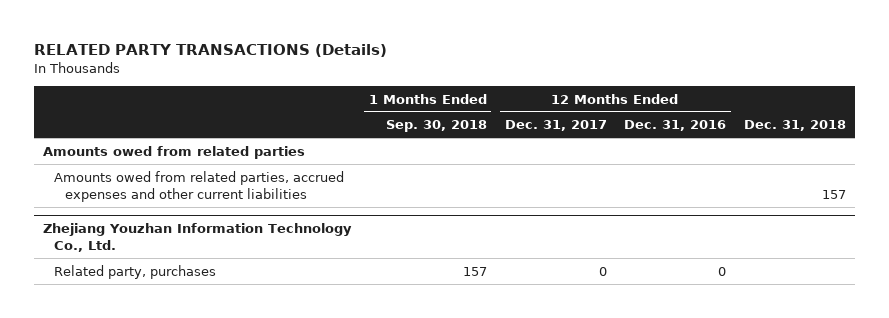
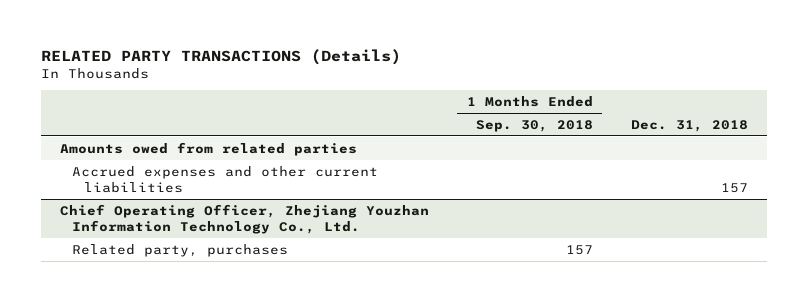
- | 1 Months Ended Sep. 30, 2018 | 12 Months Ended Dec. 31, 2017 | 12 Months Ended Dec. 31, 2016 | Dec. 31, 2018
+ | 1 Months Ended Sep. 30, 2018 | Dec. 31, 2018
- Amounts owed from related parties, accrued expenses and other current liabilities | | | | 157
- Zhejiang Youzhan Information Technology Co., Ltd.
+ Accrued expenses and other current liabilities | | 157
+ Chief Operating Officer, Zhejiang Youzhan Information Technology Co., Ltd.

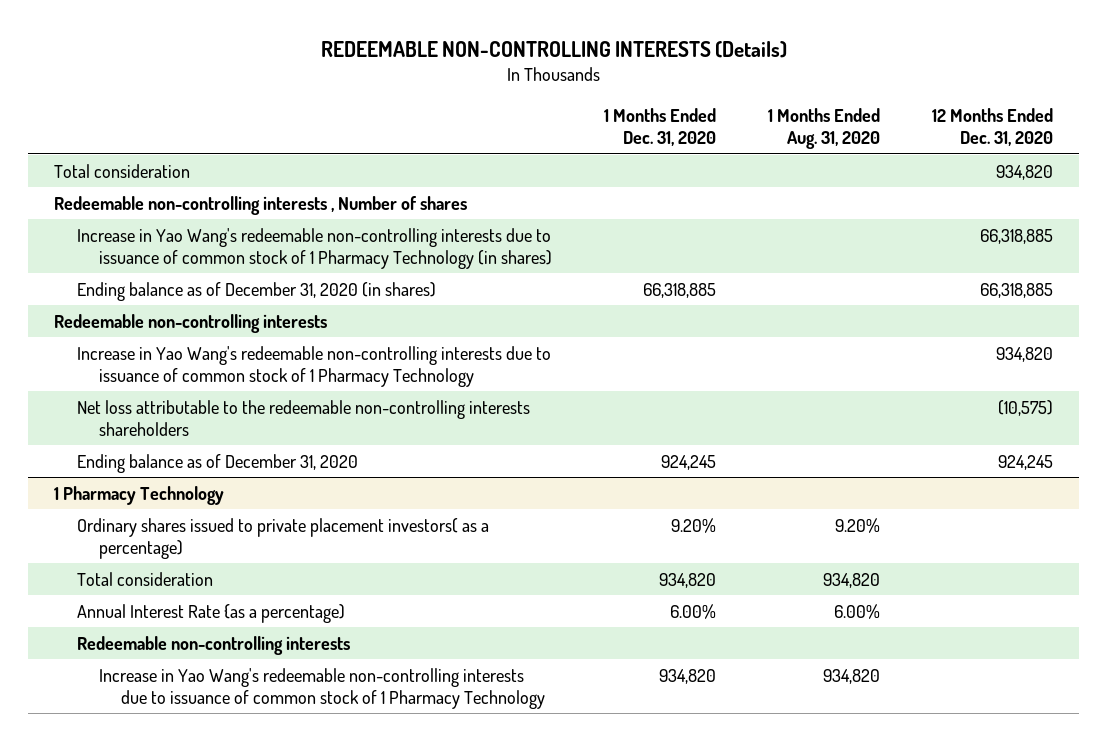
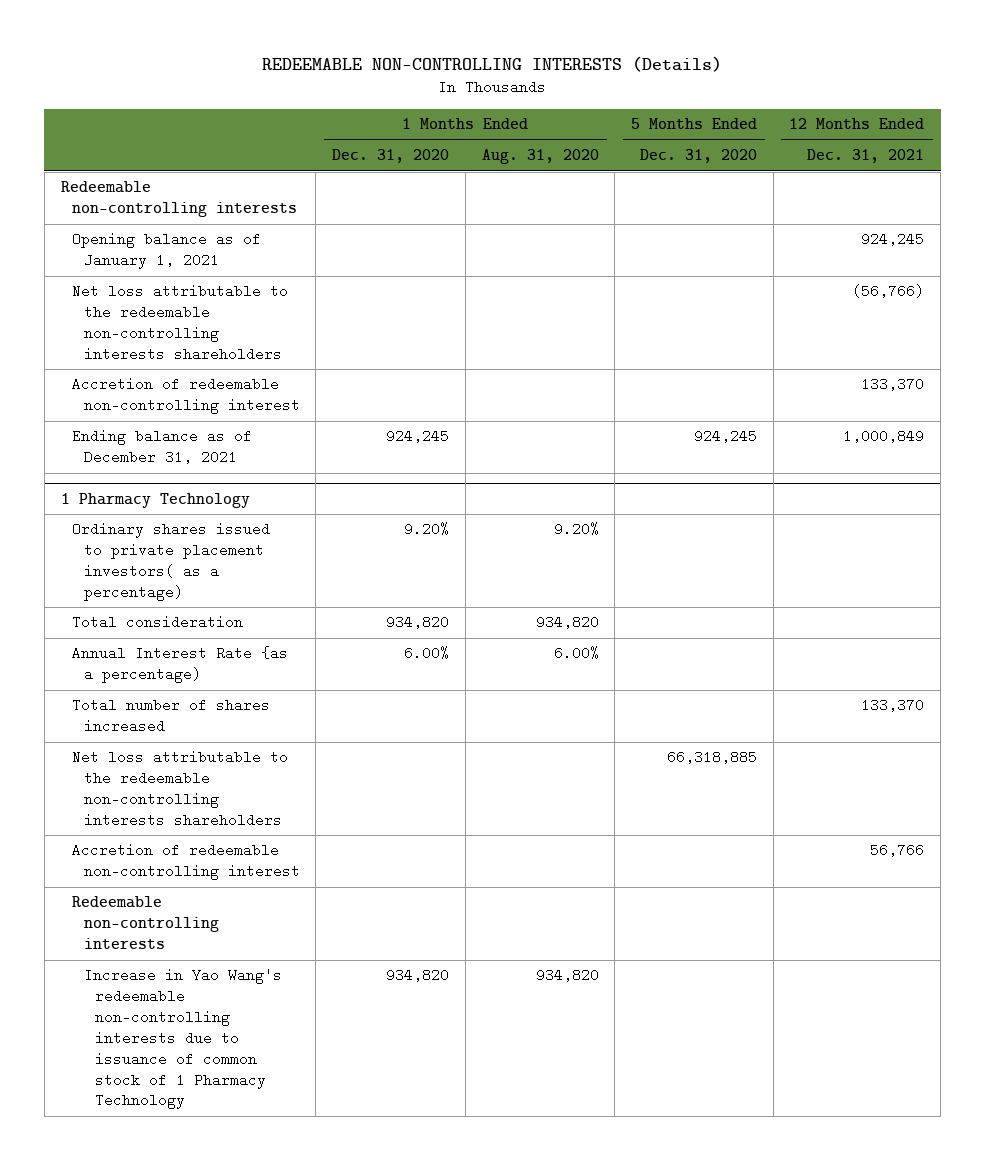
- | 1 Months Ended Dec. 31, 2020 | 1 Months Ended Aug. 31, 2020 | 12 Months Ended Dec. 31, 2020
+ | 1 Months Ended Dec. 31, 2020 | 1 Months Ended Aug. 31, 2020 | 5 Months Ended Dec. 31, 2020 | 12 Months Ended Dec. 31, 2021
- Total consideration | | | 934,820
- Redeemable non-controlling interests , Number of shares
- Increase in Yao Wang's redeemable non-controlling interests due to issuance of common stock of 1 Pharmacy Technology (in shares) | | | 66,318,885
- Ending balance as of December 31, 2020 (in shares) | 66,318,885 | | 66,318,885
- Increase in Yao Wang's redeemable non-controlling interests due to issuance of common stock of 1 Pharmacy Technology | | | 934,820
+ Opening balance as of January 1, 2021 | | | | 924,245
- Ending balance as of December 31, 2020 | 924,245 | | 924,245
+ Accretion of redeemable non-controlling interest | | | | 133,370
+ Ending balance as of December 31, 2021 | 924,245 | | 924,245 | 1,000,849
@ 1 Pharmacy Technology
+ Total number of shares increased | | | | 133,370
+ Net loss attributable to the redeemable non-controlling interests shareholders | | | 66,318,885 |
+ Accretion of redeemable non-controlling interest | | | | 56,766

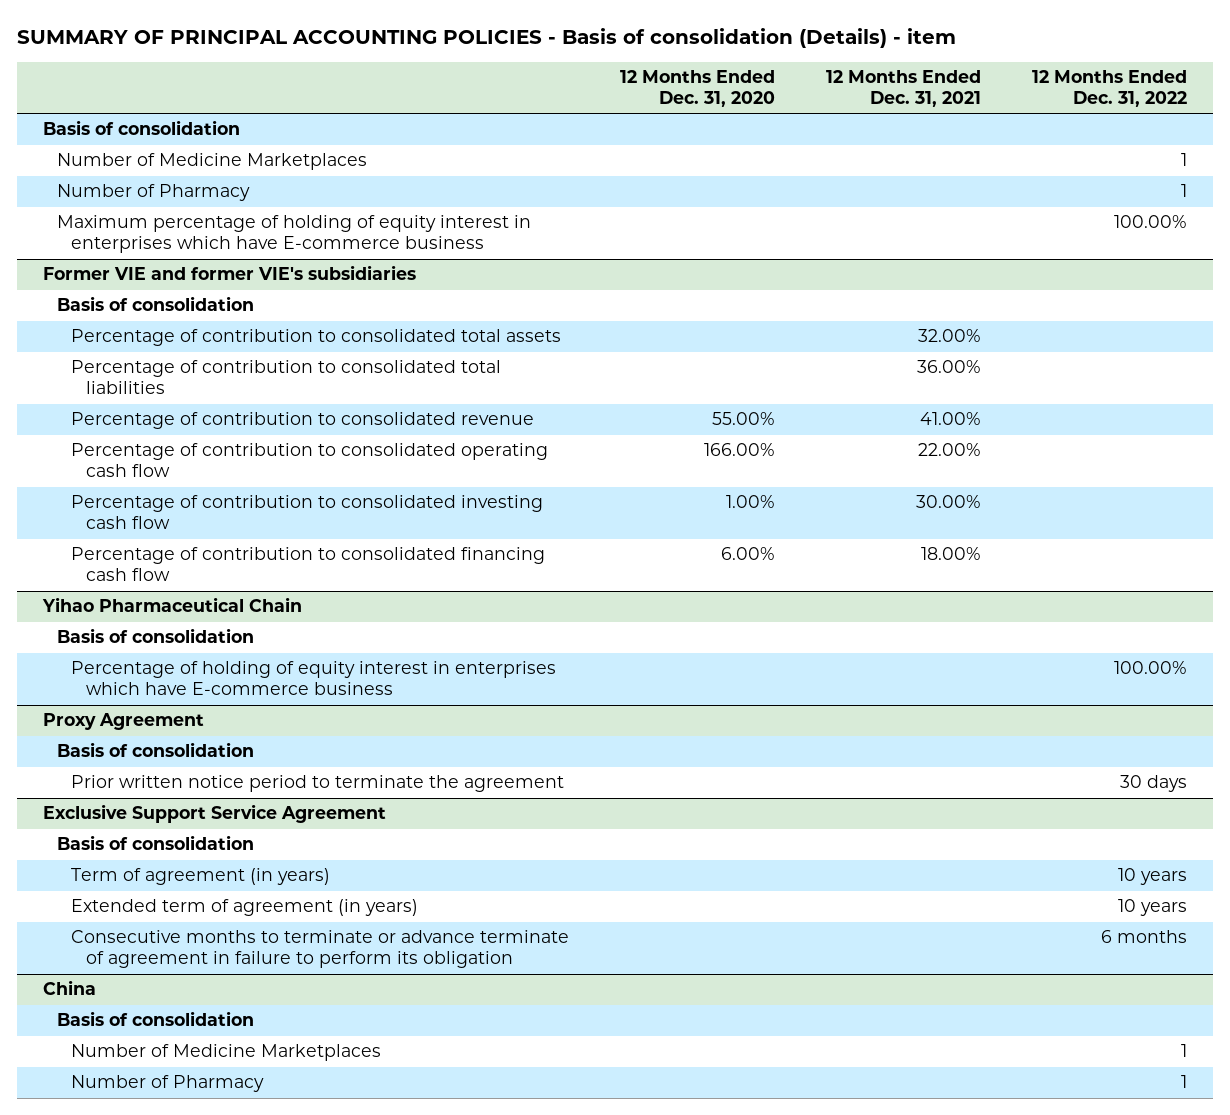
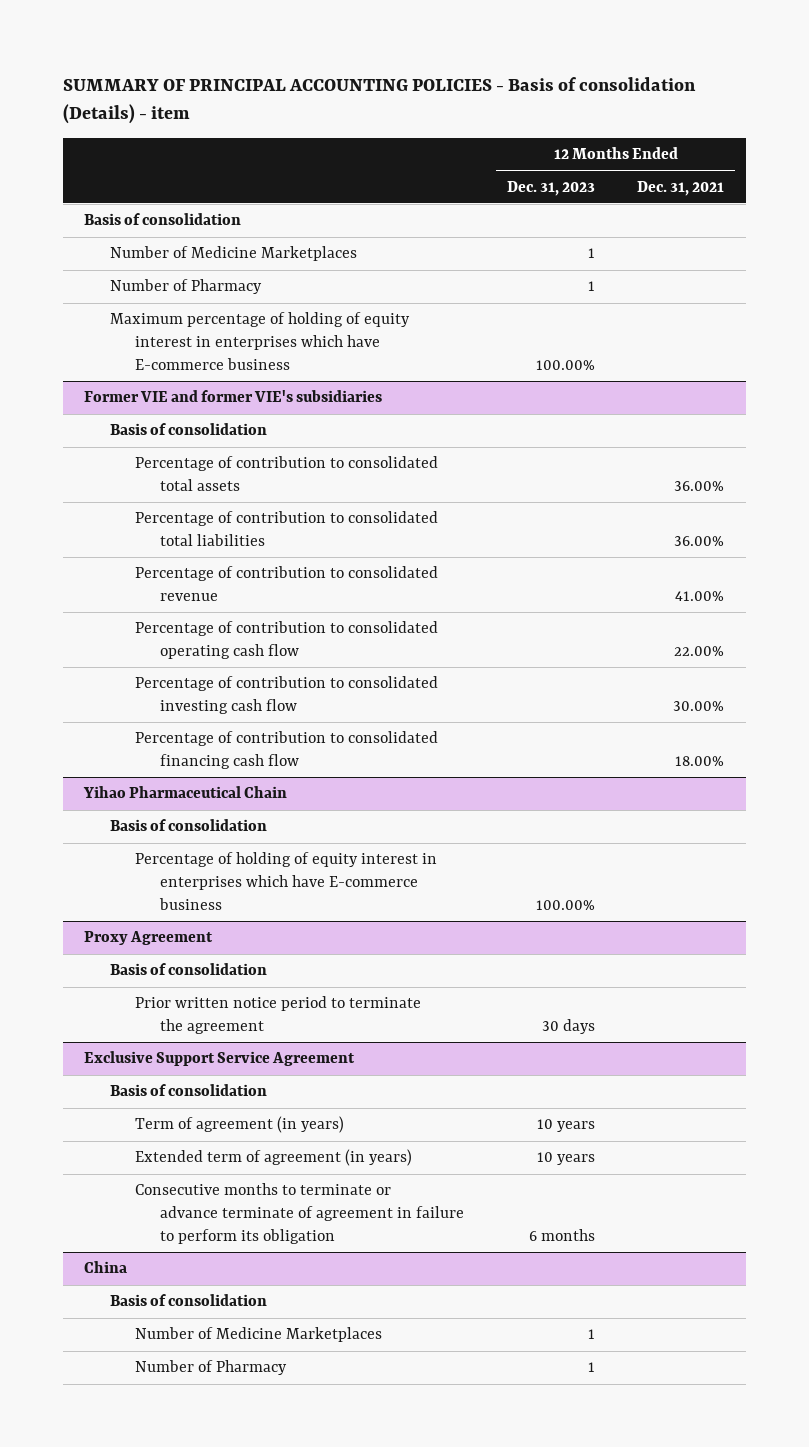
- | 12 Months Ended Dec. 31, 2020 | 12 Months Ended Dec. 31, 2021 | 12 Months Ended Dec. 31, 2022
+ | 12 Months Ended Dec. 31, 2023 | 12 Months Ended Dec. 31, 2021
@ Former VIE and former VIE's subsidiaries
- Percentage of contribution to consolidated total assets | | 32.00% |
+ Percentage of contribution to consolidated total assets | | 36.00%

